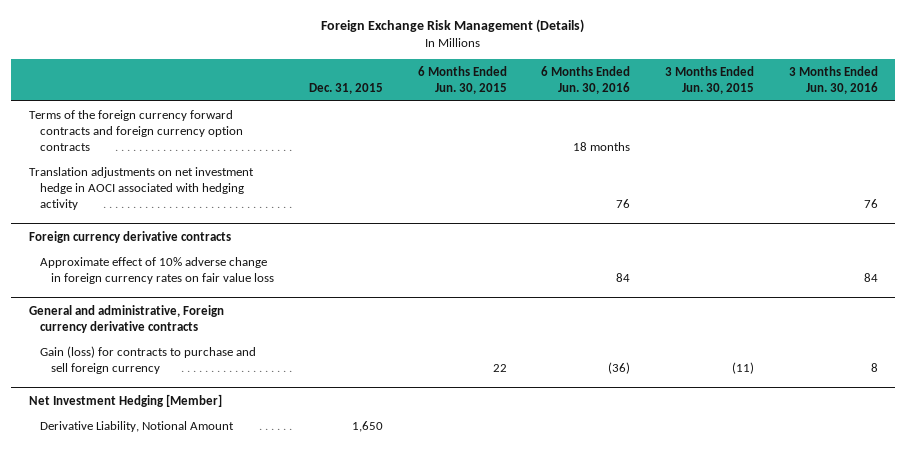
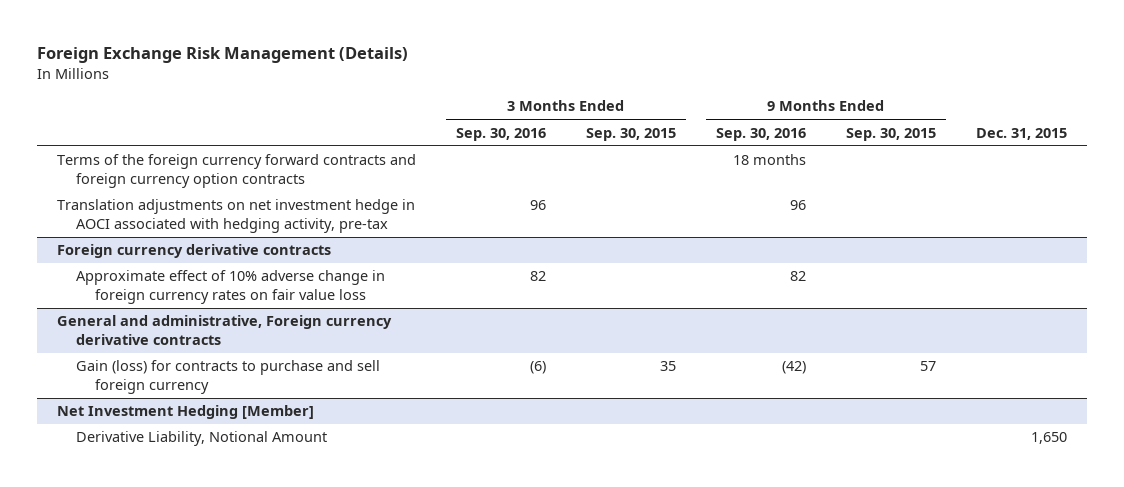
- | Dec. 31, 2015 | 6 Months Ended Jun. 30, 2015 | 6 Months Ended Jun. 30, 2016 | 3 Months Ended Jun. 30, 2015 | 3 Months Ended Jun. 30, 2016
+ | 3 Months Ended Sep. 30, 2016 | 3 Months Ended Sep. 30, 2015 | 9 Months Ended Sep. 30, 2016 | 9 Months Ended Sep. 30, 2015 | Dec. 31, 2015
- Translation adjustments on net investment hedge in AOCI associated with hedging activity | | | 76 | | 76
+ Translation adjustments on net investment hedge in AOCI associated with hedging activity, pre-tax | 96 | | 96 | |

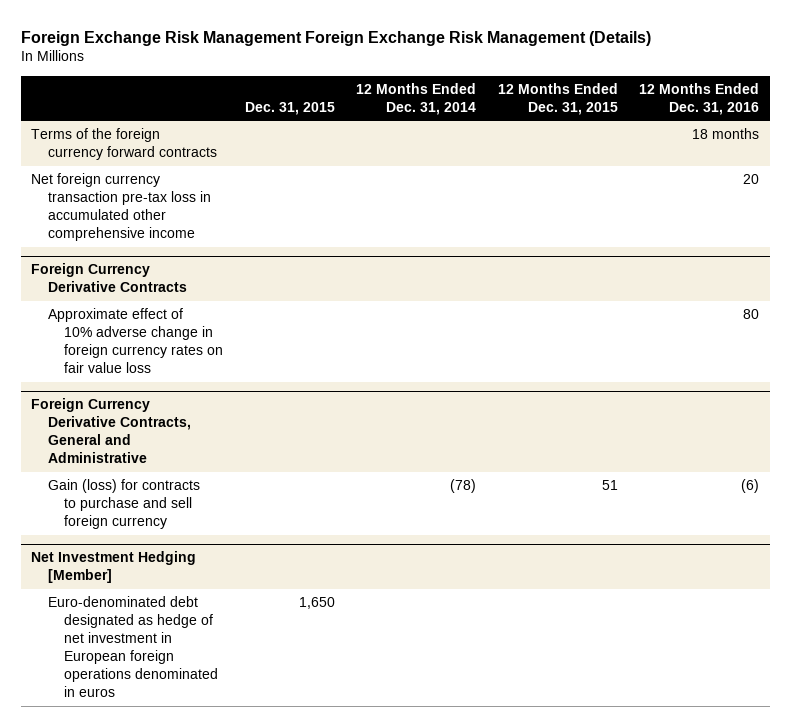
- Foreign Exchange Risk Management (Details)
+ Foreign Exchange Risk Management Foreign Exchange Risk Management (Details)
- | 3 Months Ended Sep. 30, 2016 | 3 Months Ended Sep. 30, 2015 | 9 Months Ended Sep. 30, 2016 | 9 Months Ended Sep. 30, 2015 | Dec. 31, 2015
+ | Dec. 31, 2015 | 12 Months Ended Dec. 31, 2014 | 12 Months Ended Dec. 31, 2015 | 12 Months Ended Dec. 31, 2016
- Terms of the foreign currency forward contracts and foreign currency option contracts | | | 18 months | |
- Translation adjustments on net investment hedge in AOCI associated with hedging activity, pre-tax | 96 | | 96 | |
- Foreign currency derivative contracts
+ Terms of the foreign currency forward contracts | | | | 18 months
+ Net foreign currency transaction pre-tax loss in accumulated other comprehensive income | | | | 20
+ Foreign Currency Derivative Contracts
- General and administrative, Foreign currency derivative contracts
+ Foreign Currency Derivative Contracts, General and Administrative
@ Net Investment Hedging [Member]
- Derivative Liability, Notional Amount | | | | | 1,650
+ Euro-denominated debt designated as hedge of net investment in European foreign operations denominated in euros | 1,650 | | |

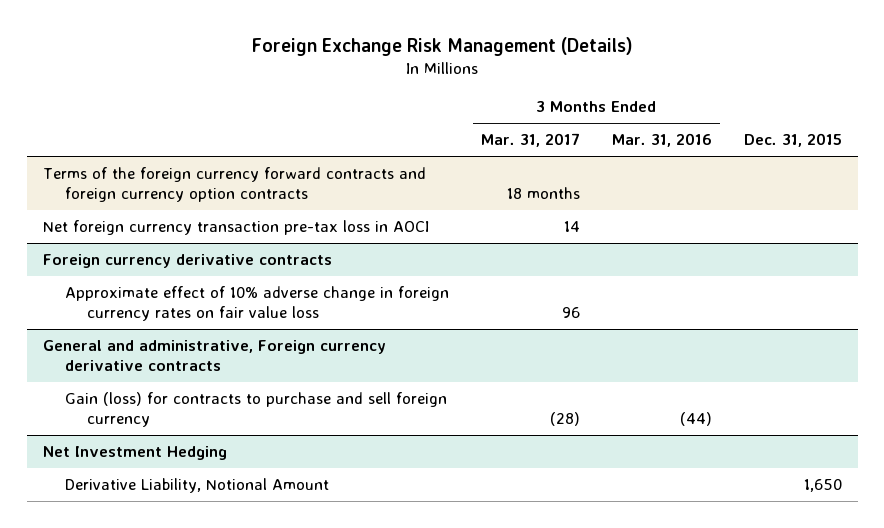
- Foreign Exchange Risk Management Foreign Exchange Risk Management (Details)
+ Foreign Exchange Risk Management (Details)
- | Dec. 31, 2015 | 12 Months Ended Dec. 31, 2014 | 12 Months Ended Dec. 31, 2015 | 12 Months Ended Dec. 31, 2016
+ | 3 Months Ended Mar. 31, 2017 | 3 Months Ended Mar. 31, 2016 | Dec. 31, 2015
- Terms of the foreign currency forward contracts | | | | 18 months
- Net foreign currency transaction pre-tax loss in accumulated other comprehensive income | | | | 20
- Foreign Currency Derivative Contracts
+ Terms of the foreign currency forward contracts and foreign currency option contracts | 18 months | |
+ Net foreign currency transaction pre-tax loss in AOCI | 14 | |
+ Foreign currency derivative contracts
- Foreign Currency Derivative Contracts, General and Administrative
+ General and administrative, Foreign currency derivative contracts
- Net Investment Hedging [Member]
- Euro-denominated debt designated as hedge of net investment in European foreign operations denominated in euros | 1,650 | | |
+ Net Investment Hedging
+ Derivative Liability, Notional Amount | | | 1,650

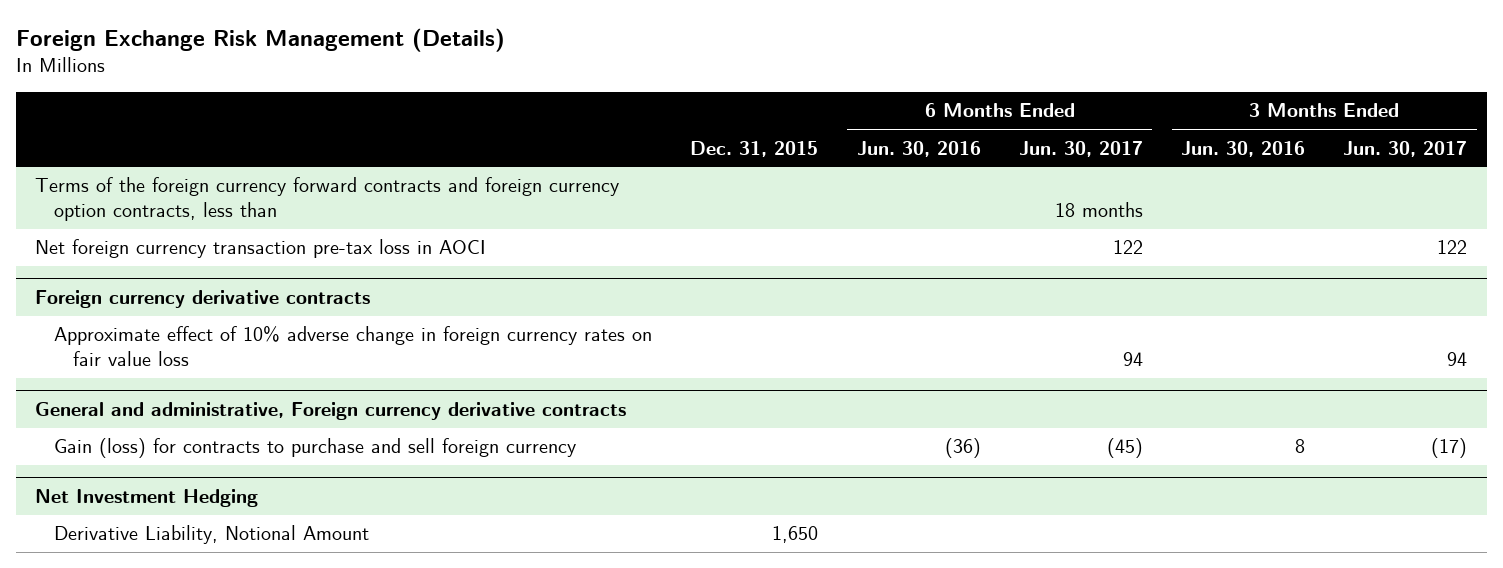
- | 3 Months Ended Mar. 31, 2017 | 3 Months Ended Mar. 31, 2016 | Dec. 31, 2015
+ | Dec. 31, 2015 | 6 Months Ended Jun. 30, 2016 | 6 Months Ended Jun. 30, 2017 | 3 Months Ended Jun. 30, 2016 | 3 Months Ended Jun. 30, 2017
- Terms of the foreign currency forward contracts and foreign currency option contracts | 18 months | |
+ Terms of the foreign currency forward contracts and foreign currency option contracts, less than | | | 18 months | |

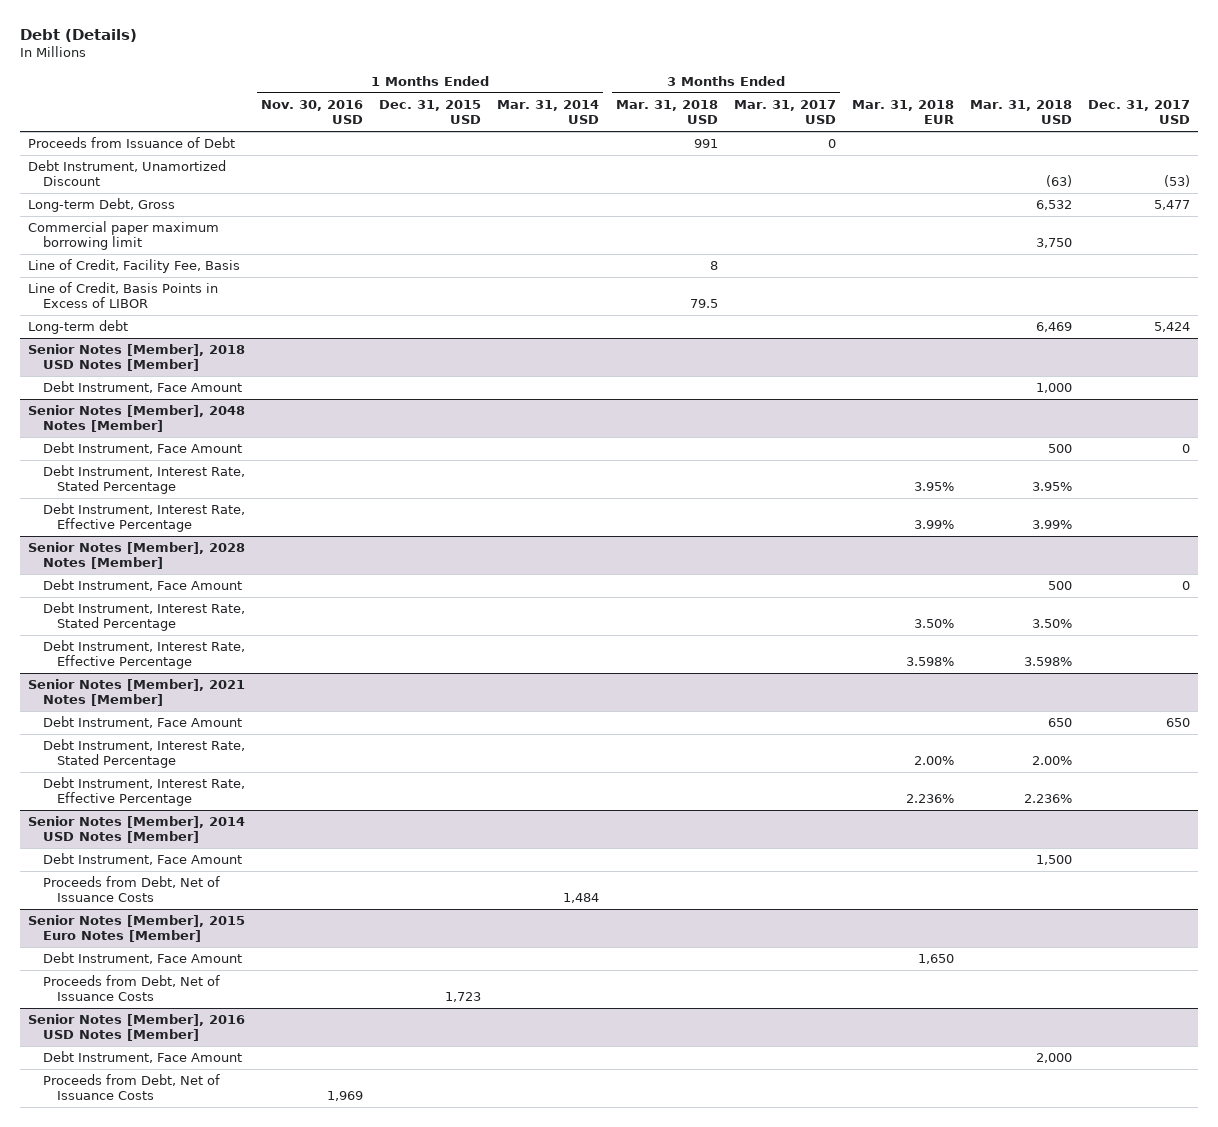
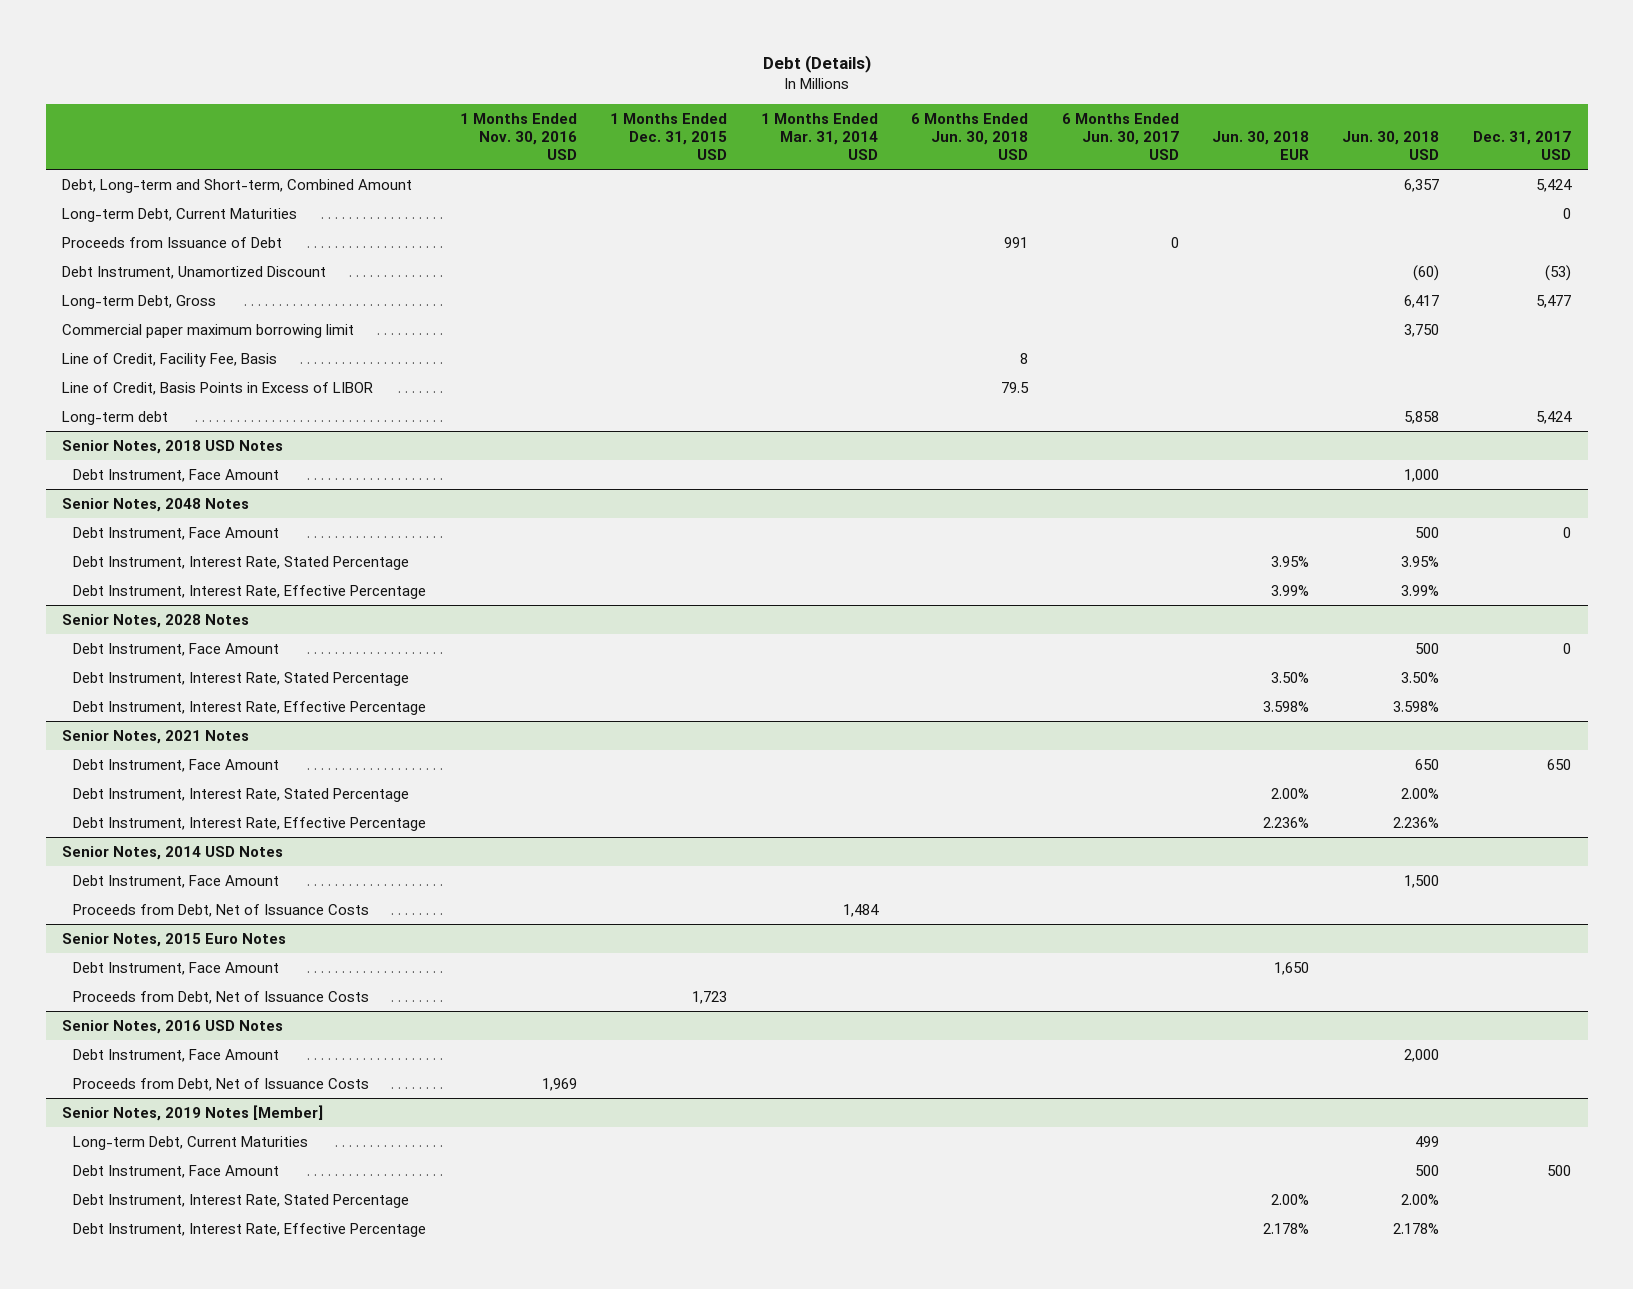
- | 1 Months Ended Nov. 30, 2016 USD | 1 Months Ended Dec. 31, 2015 USD | 1 Months Ended Mar. 31, 2014 USD | 3 Months Ended Mar. 31, 2018 USD | 3 Months Ended Mar. 31, 2017 USD | Mar. 31, 2018 EUR | Mar. 31, 2018 USD | Dec. 31, 2017 USD
+ | 1 Months Ended Nov. 30, 2016 USD | 1 Months Ended Dec. 31, 2015 USD | 1 Months Ended Mar. 31, 2014 USD | 6 Months Ended Jun. 30, 2018 USD | 6 Months Ended Jun. 30, 2017 USD | Jun. 30, 2018 EUR | Jun. 30, 2018 USD | Dec. 31, 2017 USD
+ Debt, Long-term and Short-term, Combined Amount | | | | | | | 6,357 | 5,424
+ Long-term Debt, Current Maturities | | | | | | | | 0
- Senior Notes [Member], 2018 USD Notes [Member]
+ Senior Notes, 2018 USD Notes
- Senior Notes [Member], 2048 Notes [Member]
+ Senior Notes, 2048 Notes
- Senior Notes [Member], 2028 Notes [Member]
+ Senior Notes, 2028 Notes
- Senior Notes [Member], 2021 Notes [Member]
+ Senior Notes, 2021 Notes
- Senior Notes [Member], 2014 USD Notes [Member]
+ Senior Notes, 2014 USD Notes
- Senior Notes [Member], 2015 Euro Notes [Member]
+ Senior Notes, 2015 Euro Notes
- Senior Notes [Member], 2016 USD Notes [Member]
+ Senior Notes, 2016 USD Notes
+ Senior Notes, 2019 Notes [Member]
+ Long-term Debt, Current Maturities | | | | | | | 499 |
+ Debt Instrument, Face Amount | | | | | | | 500 | 500
+ Debt Instrument, Interest Rate, Stated Percentage | | | | | | 2.00% | 2.00% |
+ Debt Instrument, Interest Rate, Effective Percentage | | | | | | 2.178% | 2.178% |

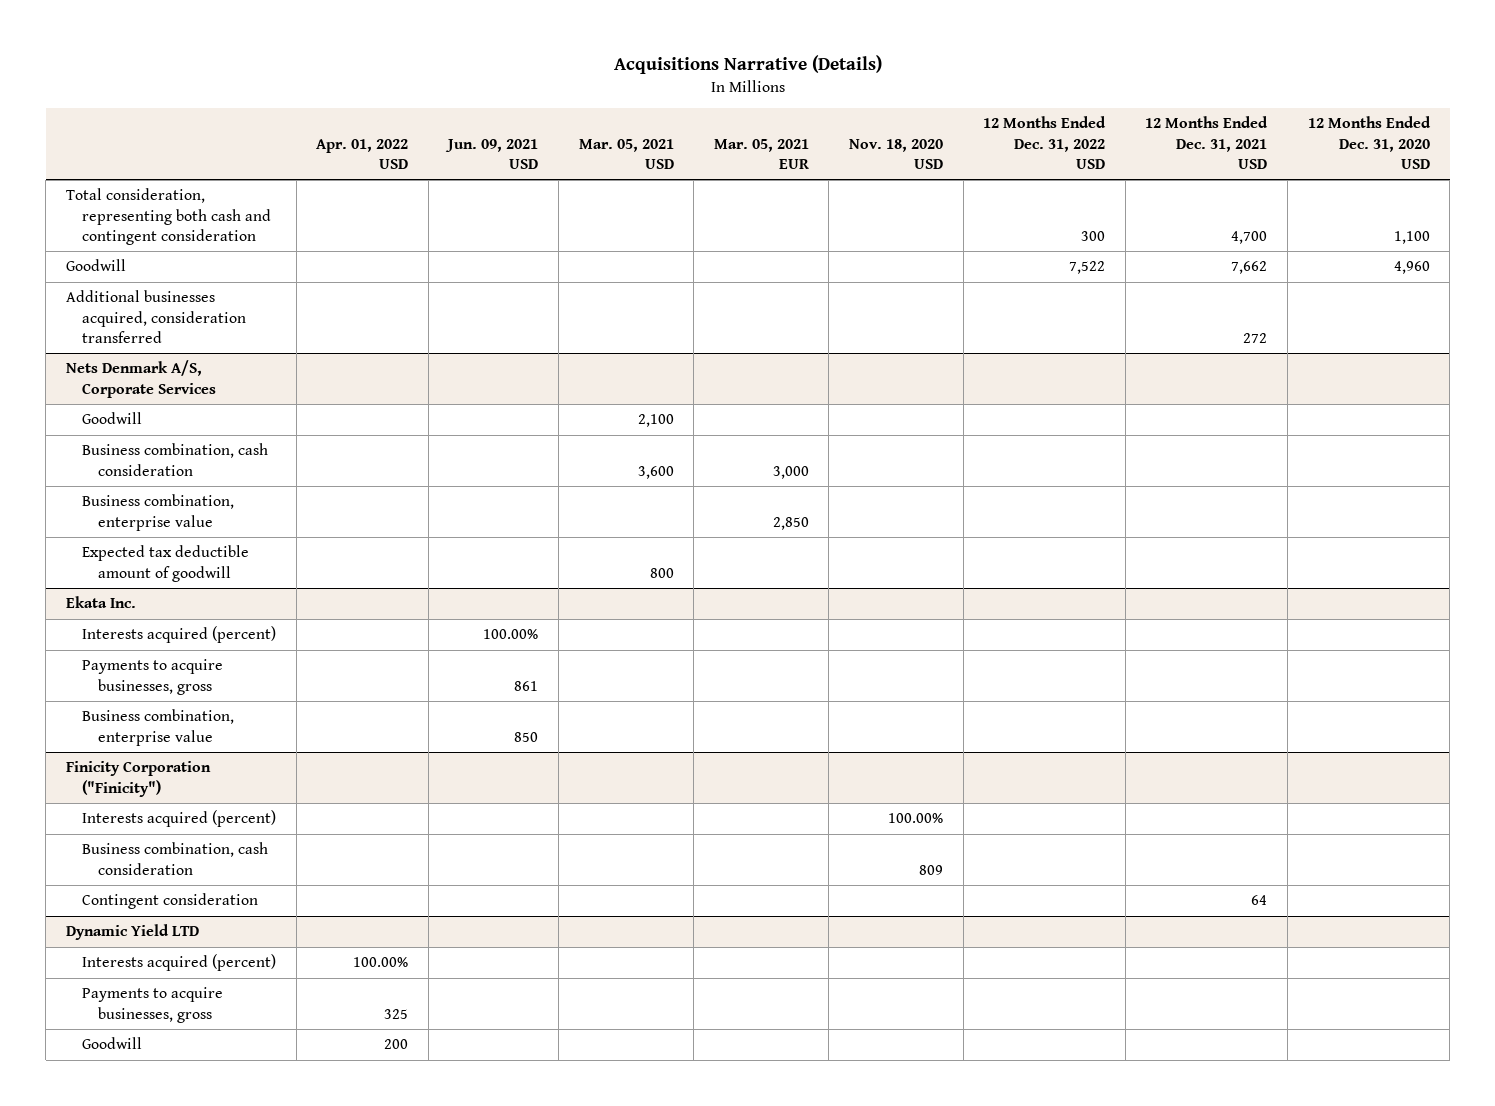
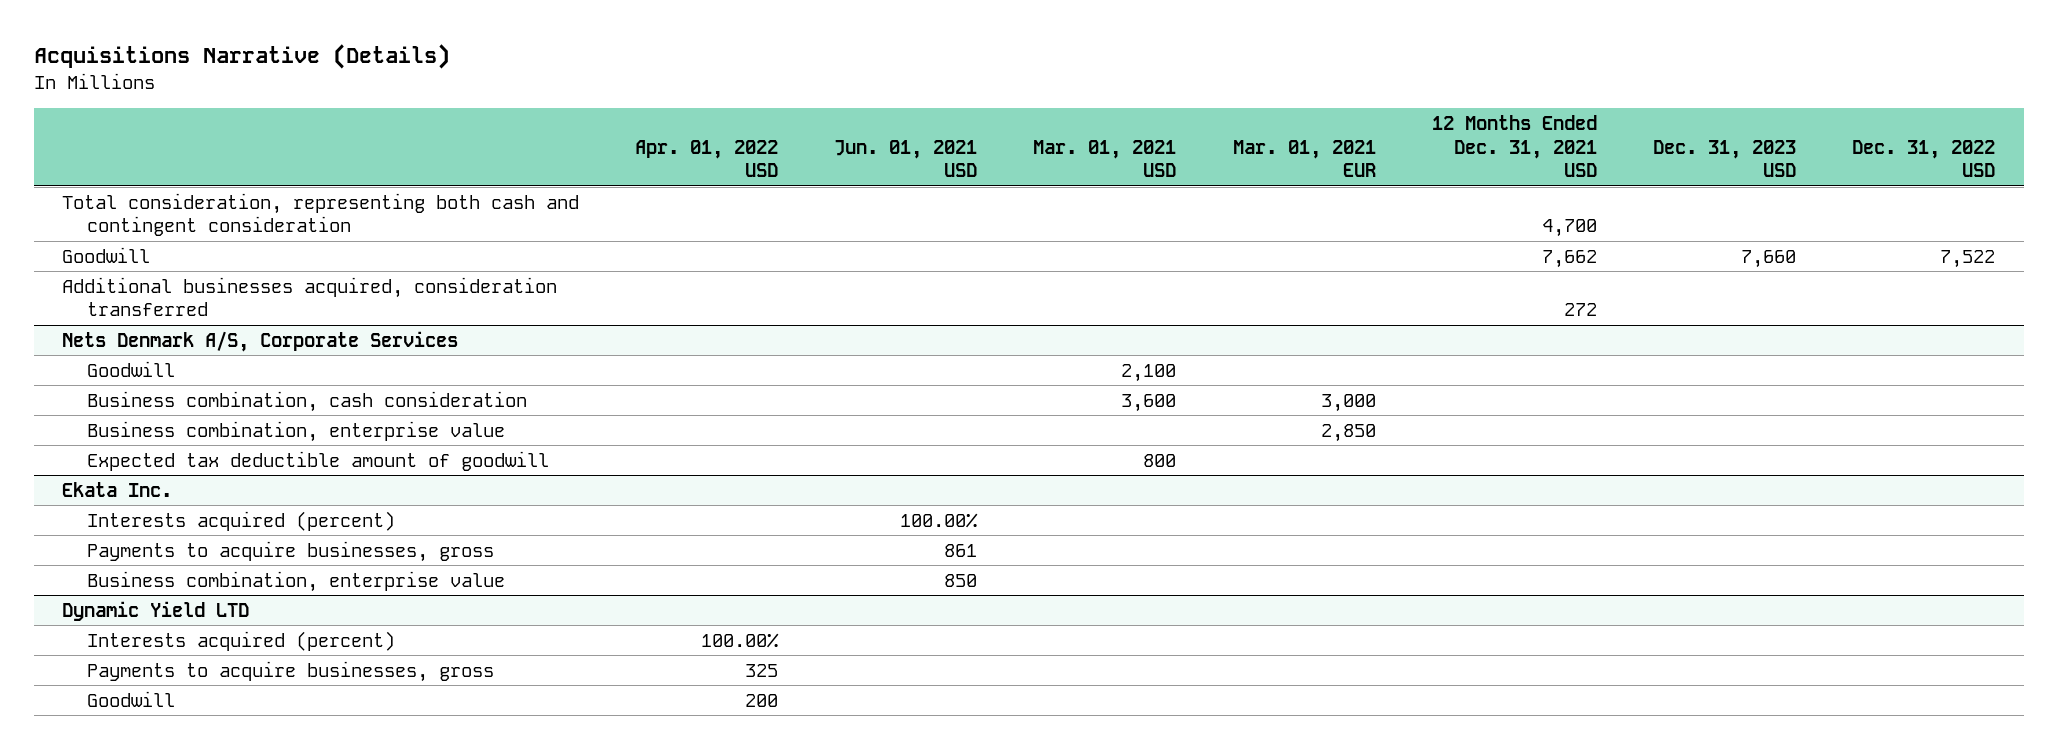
- | Apr. 01, 2022 USD | Jun. 09, 2021 USD | Mar. 05, 2021 USD | Mar. 05, 2021 EUR | Nov. 18, 2020 USD | 12 Months Ended Dec. 31, 2022 USD | 12 Months Ended Dec. 31, 2021 USD | 12 Months Ended Dec. 31, 2020 USD
+ | Apr. 01, 2022 USD | Jun. 01, 2021 USD | Mar. 01, 2021 USD | Mar. 01, 2021 EUR | 12 Months Ended Dec. 31, 2021 USD | Dec. 31, 2023 USD | Dec. 31, 2022 USD
- Finicity Corporation ("Finicity")
- Interests acquired (percent) | | | | | 100.00% | | |
- Business combination, cash consideration | | | | | 809 | | |
- Contingent consideration | | | | | | | 64 |

